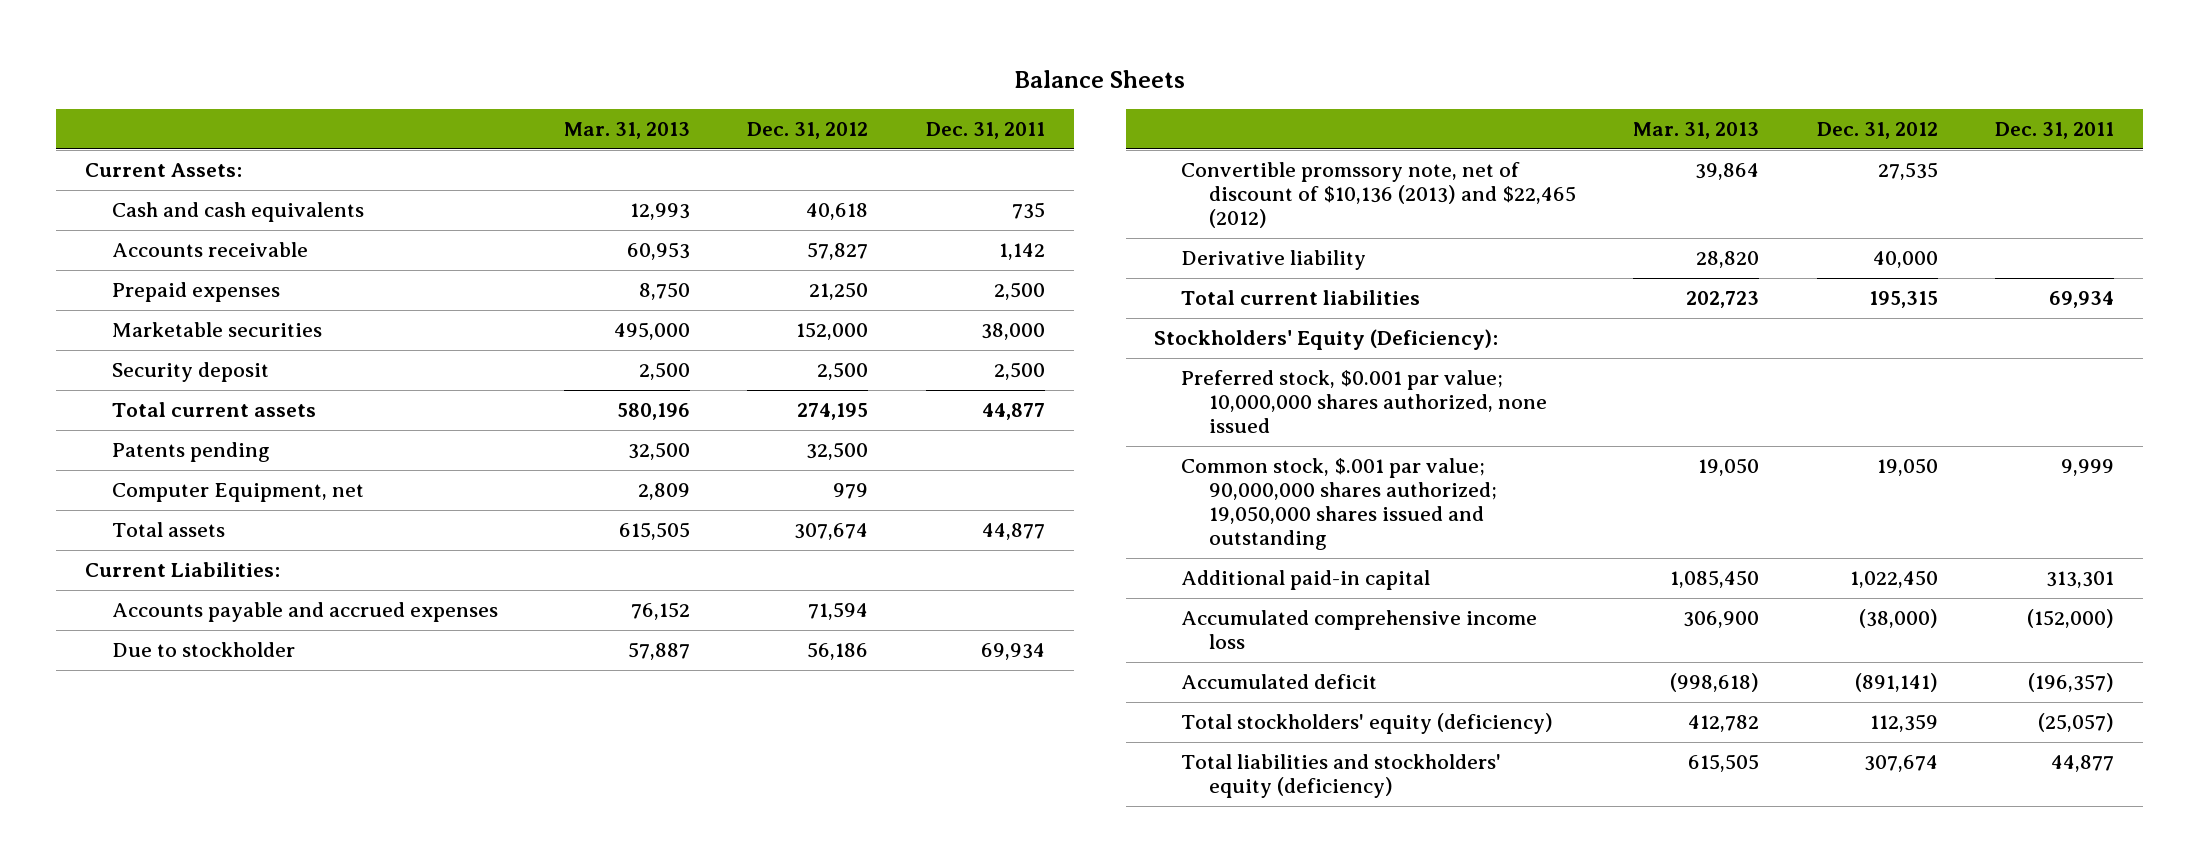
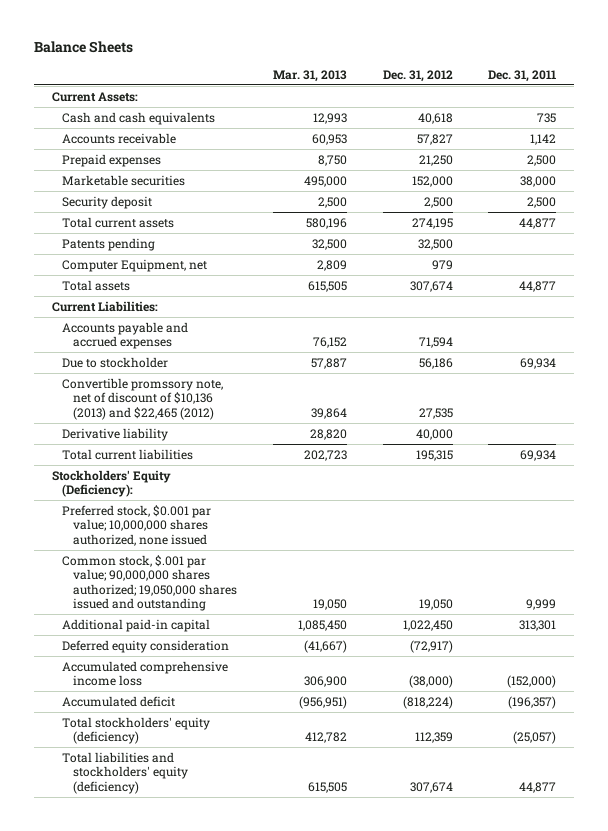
+ Deferred equity consideration | (41,667) | (72,917) |
- Accumulated deficit | (998,618) | (891,141) | (196,357)
+ Accumulated deficit | (956,951) | (818,224) | (196,357)

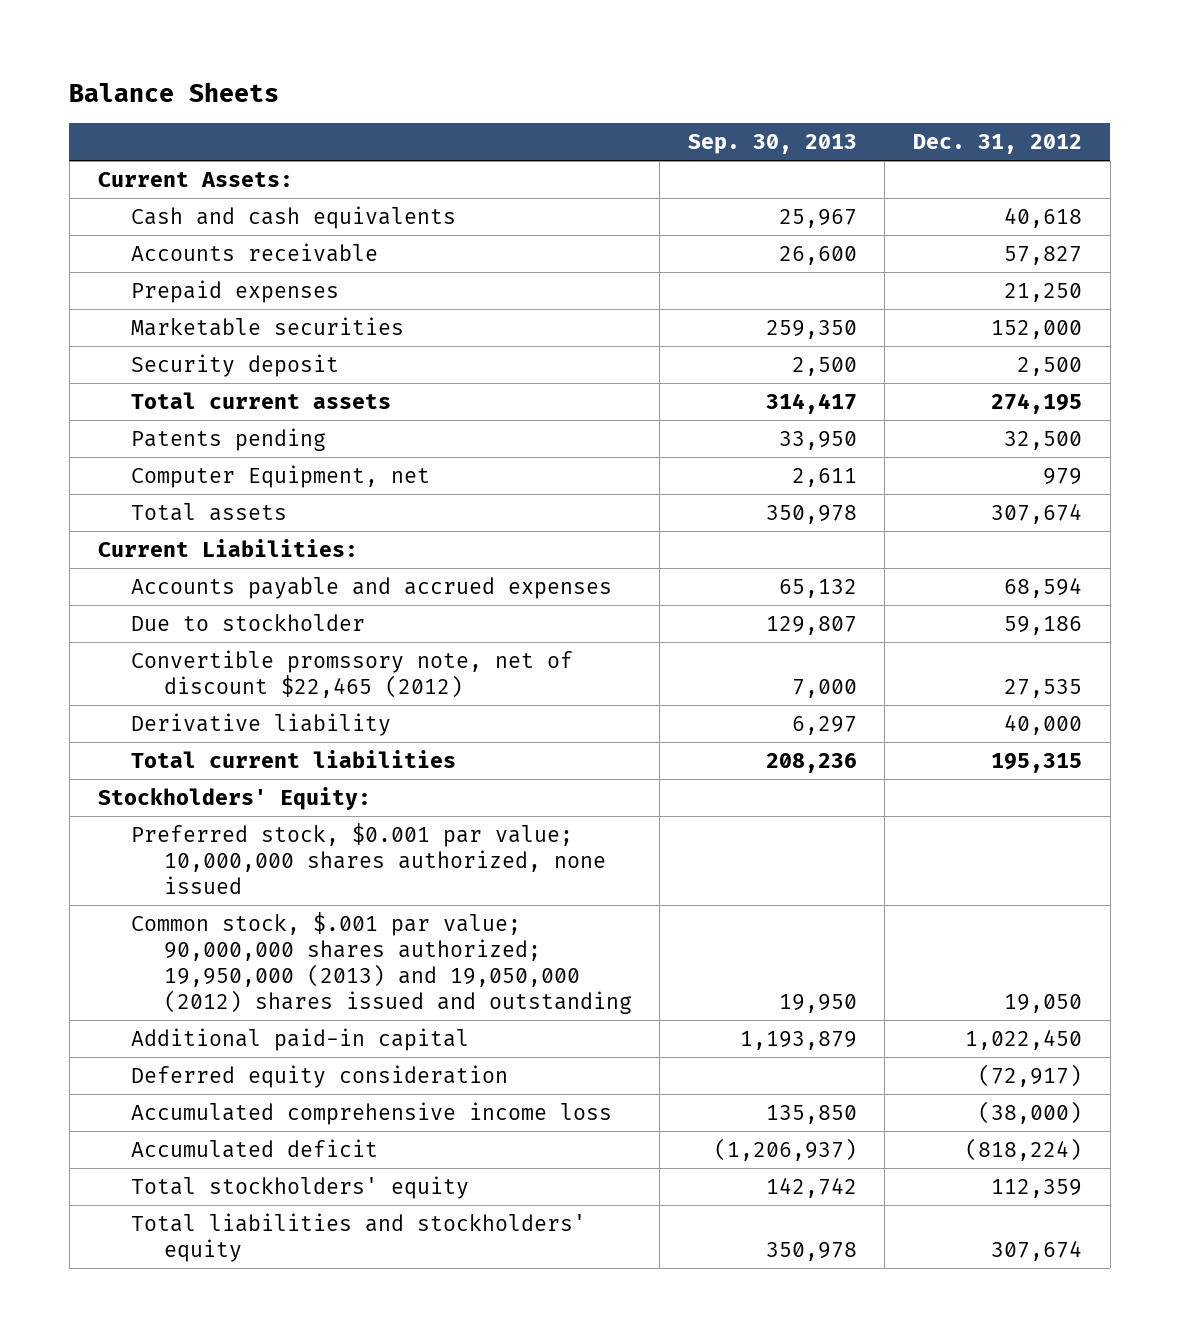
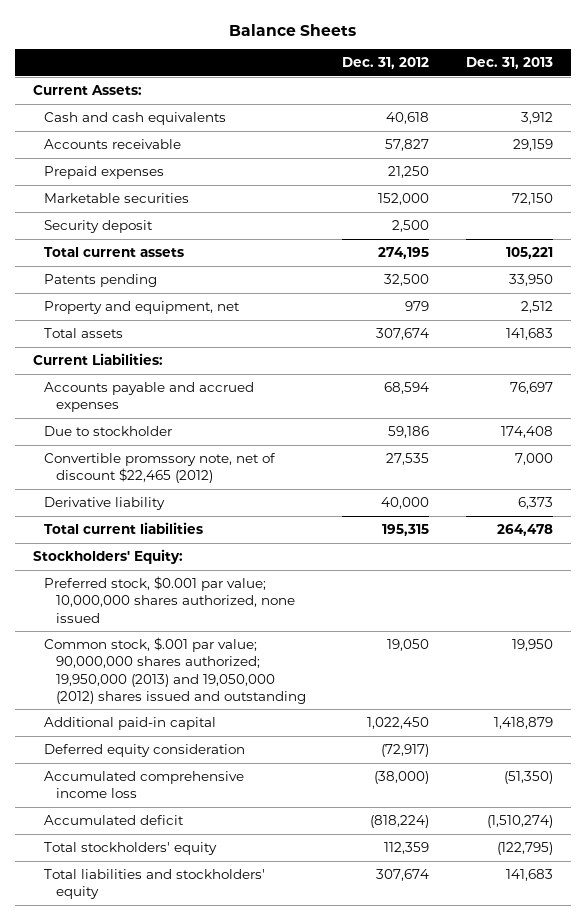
- | Sep. 30, 2013 | Dec. 31, 2012
+ | Dec. 31, 2012 | Dec. 31, 2013
- Computer Equipment, net | 2,611 | 979
+ Property and equipment, net | 979 | 2,512

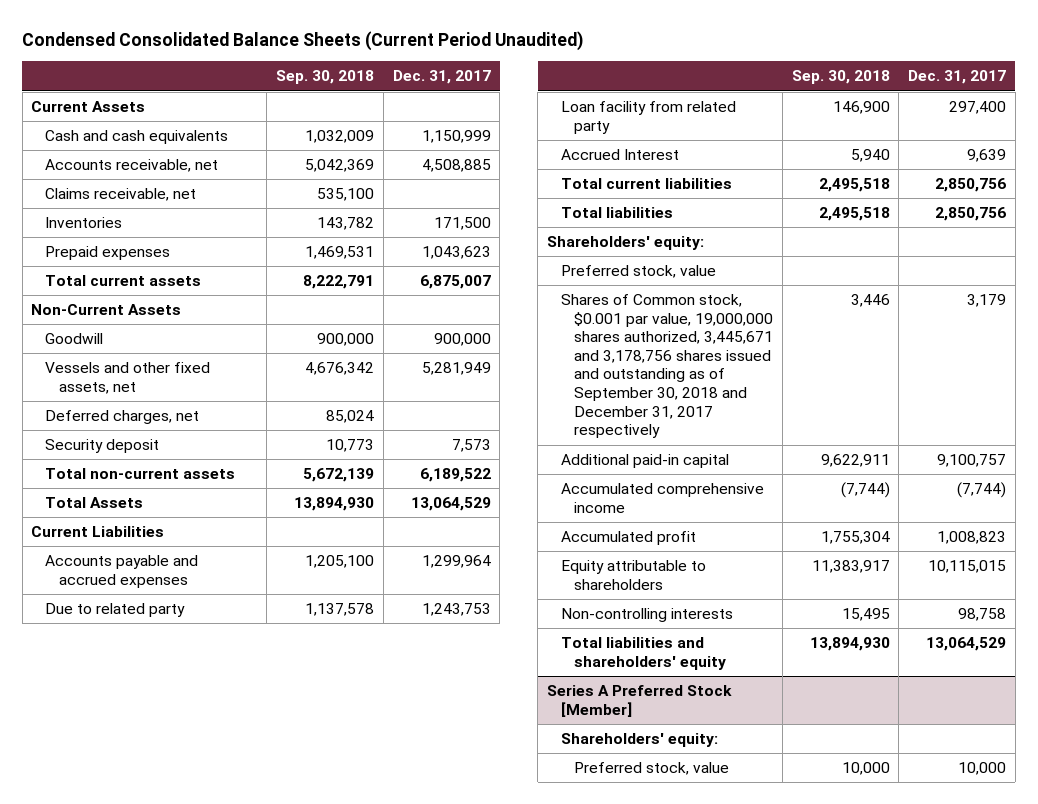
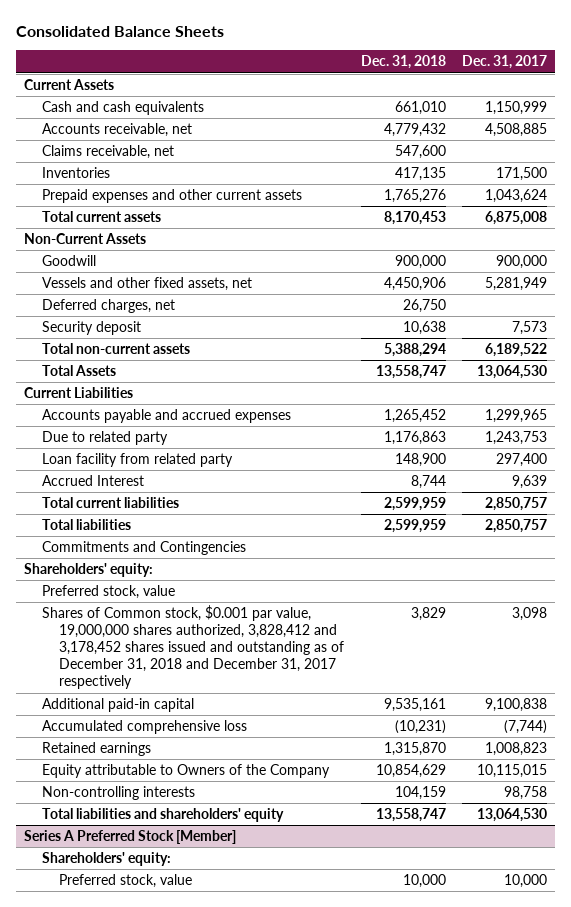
- Condensed Consolidated Balance Sheets (Current Period Unaudited)
+ Consolidated Balance Sheets
- | Sep. 30, 2018 | Dec. 31, 2017
+ | Dec. 31, 2018 | Dec. 31, 2017
- Prepaid expenses | 1,469,531 | 1,043,623
- Total current assets | 8,222,791 | 6,875,007
+ Prepaid expenses and other current assets | 1,765,276 | 1,043,624
+ Total current assets | 8,170,453 | 6,875,008
- Total Assets | 13,894,930 | 13,064,529
+ Total Assets | 13,558,747 | 13,064,530
- Accounts payable and accrued expenses | 1,205,100 | 1,299,964
+ Accounts payable and accrued expenses | 1,265,452 | 1,299,965
- Total current liabilities | 2,495,518 | 2,850,756
- Total liabilities | 2,495,518 | 2,850,756
+ Total current liabilities | 2,599,959 | 2,850,757
+ Total liabilities | 2,599,959 | 2,850,757
+ Commitments and Contingencies
- Shares of Common stock, $0.001 par value, 19,000,000 shares authorized, 3,445,671 and 3,178,756 shares issued and outstanding as of September 30, 2018 and December 31, 2017 respectively | 3,446 | 3,179
- Additional paid-in capital | 9,622,911 | 9,100,757
- Accumulated comprehensive income | (7,744) | (7,744)
- Accumulated profit | 1,755,304 | 1,008,823
- Equity attributable to shareholders | 11,383,917 | 10,115,015
+ Shares of Common stock, $0.001 par value, 19,000,000 shares authorized, 3,828,412 and 3,178,452 shares issued and outstanding as of December 31, 2018 and December 31, 2017 respectively | 3,829 | 3,098
+ Additional paid-in capital | 9,535,161 | 9,100,838
+ Accumulated comprehensive loss | (10,231) | (7,744)
+ Retained earnings | 1,315,870 | 1,008,823
+ Equity attributable to Owners of the Company | 10,854,629 | 10,115,015
- Total liabilities and shareholders' equity | 13,894,930 | 13,064,529
+ Total liabilities and shareholders' equity | 13,558,747 | 13,064,530

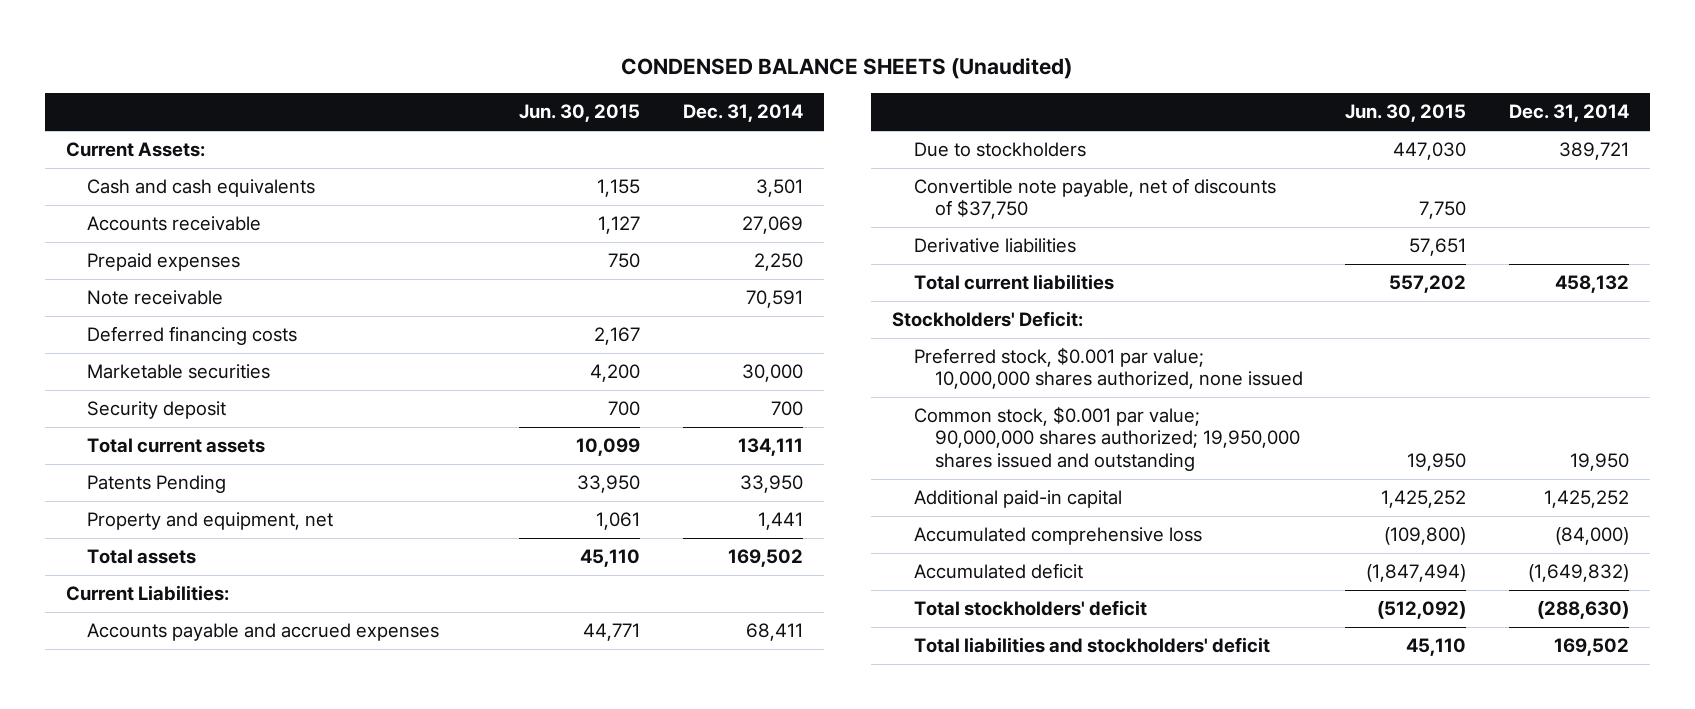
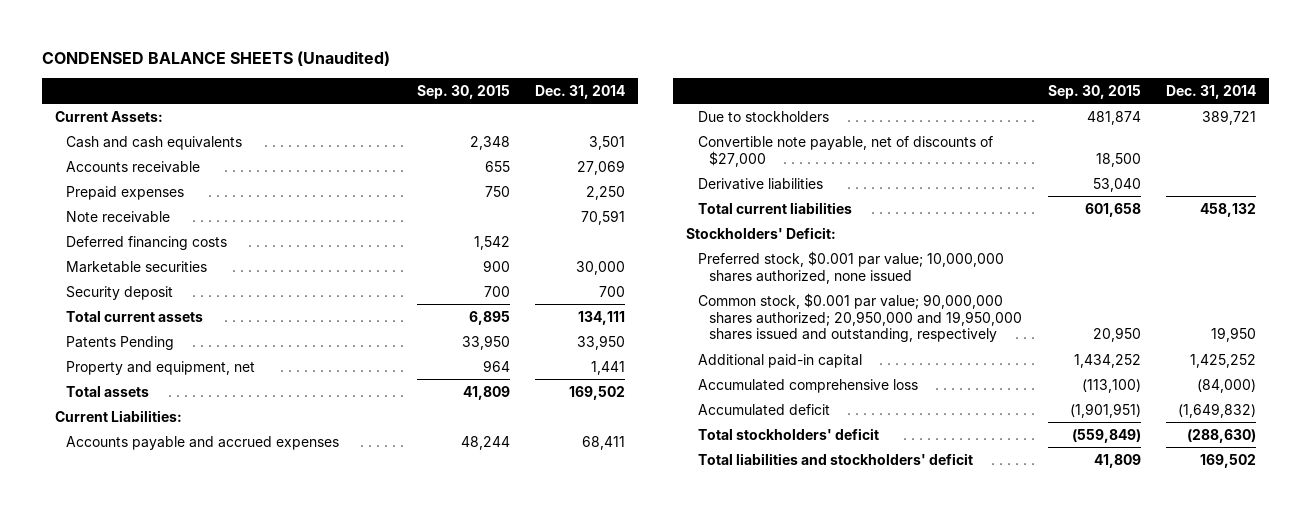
- | Jun. 30, 2015 | Dec. 31, 2014
+ | Sep. 30, 2015 | Dec. 31, 2014
- Convertible note payable, net of discounts of $37,750 | 7,750 |
+ Convertible note payable, net of discounts of $27,000 | 18,500 |
- Common stock, $0.001 par value; 90,000,000 shares authorized; 19,950,000 shares issued and outstanding | 19,950 | 19,950
+ Common stock, $0.001 par value; 90,000,000 shares authorized; 20,950,000 and 19,950,000 shares issued and outstanding, respectively | 20,950 | 19,950

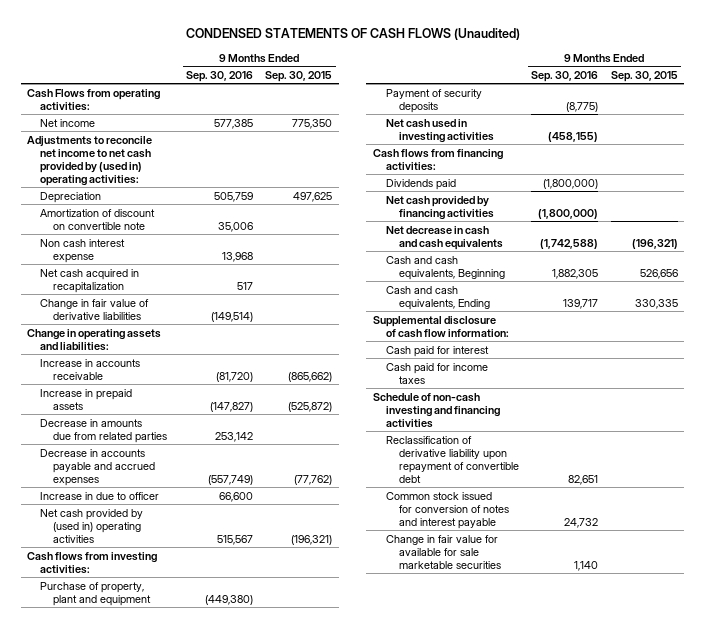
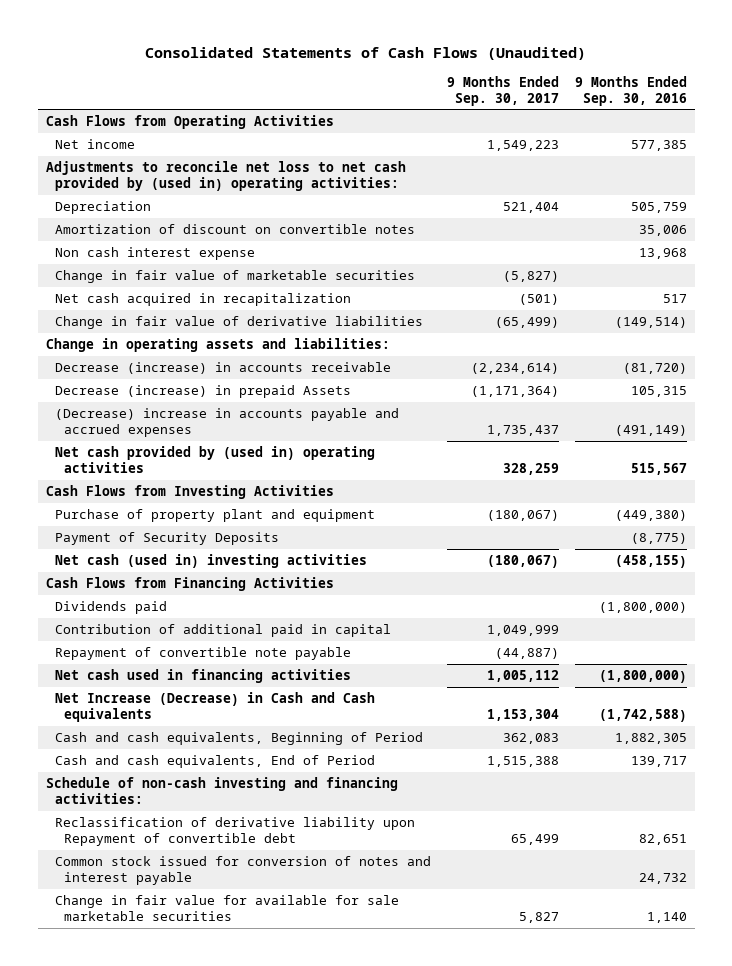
- CONDENSED STATEMENTS OF CASH FLOWS (Unaudited)
+ Consolidated Statements of Cash Flows (Unaudited)
- | 9 Months Ended Sep. 30, 2016 | 9 Months Ended Sep. 30, 2015
+ | 9 Months Ended Sep. 30, 2017 | 9 Months Ended Sep. 30, 2016
- Cash Flows from operating activities:
+ Cash Flows from Operating Activities
- Adjustments to reconcile net income to net cash provided by (used in) operating activities:
+ Adjustments to reconcile net loss to net cash provided by (used in) operating activities:
- Amortization of discount on convertible note | 35,006 |
+ Amortization of discount on convertible notes | | 35,006
+ Change in fair value of marketable securities | (5,827) |
- Increase in accounts receivable | (81,720) | (865,662)
- Increase in prepaid assets | (147,827) | (525,872)
- Decrease in amounts due from related parties | 253,142 |
- Decrease in accounts payable and accrued expenses | (557,749) | (77,762)
- Increase in due to officer | 66,600 |
+ Decrease (increase) in accounts receivable | (2,234,614) | (81,720)
+ Decrease (increase) in prepaid Assets | (1,171,364) | 105,315
+ (Decrease) increase in accounts payable and accrued expenses | 1,735,437 | (491,149)
- Cash flows from investing activities:
- Purchase of property, plant and equipment | (449,380) |
- Payment of security deposits | (8,775) |
- Net cash used in investing activities | (458,155) |
- Cash flows from financing activities:
+ Cash Flows from Investing Activities
+ Purchase of property plant and equipment | (180,067) | (449,380)
+ Payment of Security Deposits | | (8,775)
+ Net cash (used in) investing activities | (180,067) | (458,155)
+ Cash Flows from Financing Activities
- Net cash provided by financing activities | (1,800,000) |
- Net decrease in cash and cash equivalents | (1,742,588) | (196,321)
- Cash and cash equivalents, Beginning | 1,882,305 | 526,656
- Cash and cash equivalents, Ending | 139,717 | 330,335
- Supplemental disclosure of cash flow information:
- Cash paid for interest
- Cash paid for income taxes
- Schedule of non-cash investing and financing activities
- Reclassification of derivative liability upon repayment of convertible debt | 82,651 |
+ Contribution of additional paid in capital | 1,049,999 |
+ Repayment of convertible note payable | (44,887) |
+ Net cash used in financing activities | 1,005,112 | (1,800,000)
+ Net Increase (Decrease) in Cash and Cash equivalents | 1,153,304 | (1,742,588)
+ Cash and cash equivalents, Beginning of Period | 362,083 | 1,882,305
+ Cash and cash equivalents, End of Period | 1,515,388 | 139,717
+ Schedule of non-cash investing and financing activities:
+ Reclassification of derivative liability upon Repayment of convertible debt | 65,499 | 82,651

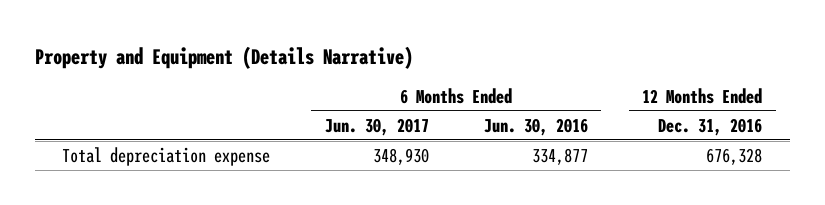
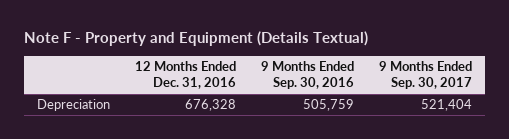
- Property and Equipment (Details Narrative)
+ Note F - Property and Equipment (Details Textual)
- | 6 Months Ended Jun. 30, 2017 | 6 Months Ended Jun. 30, 2016 | 12 Months Ended Dec. 31, 2016
+ | 12 Months Ended Dec. 31, 2016 | 9 Months Ended Sep. 30, 2016 | 9 Months Ended Sep. 30, 2017
- Total depreciation expense | 348,930 | 334,877 | 676,328
+ Depreciation | 676,328 | 505,759 | 521,404

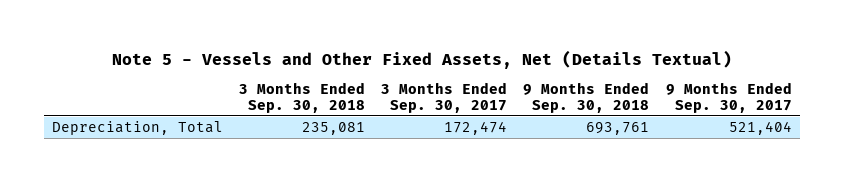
- Note F - Property and Equipment (Details Textual)
+ Note 5 - Vessels and Other Fixed Assets, Net (Details Textual)
- | 12 Months Ended Dec. 31, 2016 | 9 Months Ended Sep. 30, 2016 | 9 Months Ended Sep. 30, 2017
+ | 3 Months Ended Sep. 30, 2018 | 3 Months Ended Sep. 30, 2017 | 9 Months Ended Sep. 30, 2018 | 9 Months Ended Sep. 30, 2017
- Depreciation | 676,328 | 505,759 | 521,404
+ Depreciation, Total | 235,081 | 172,474 | 693,761 | 521,404

